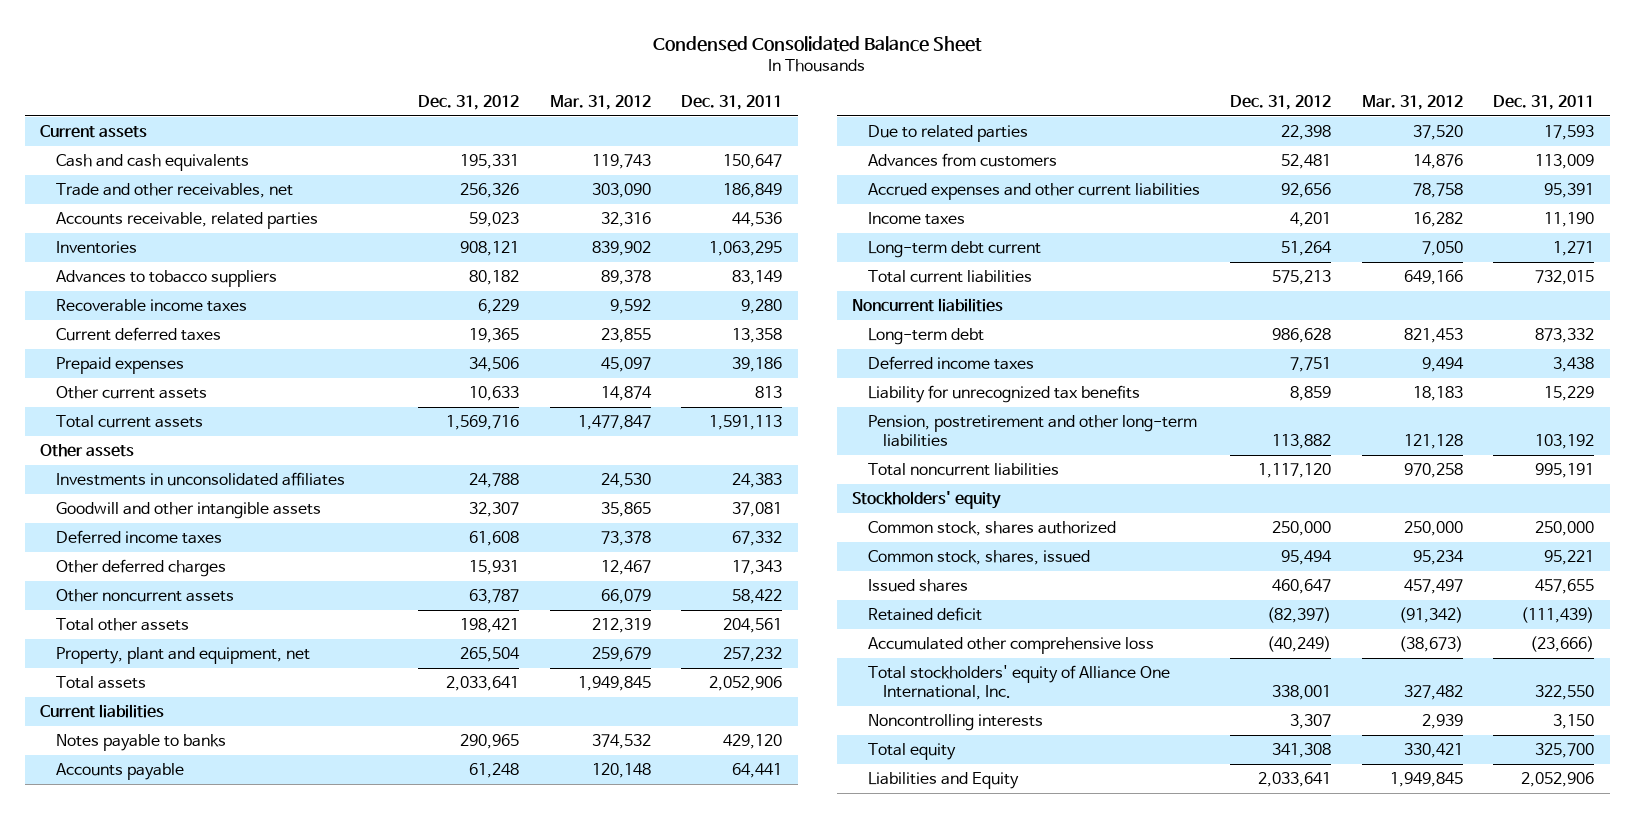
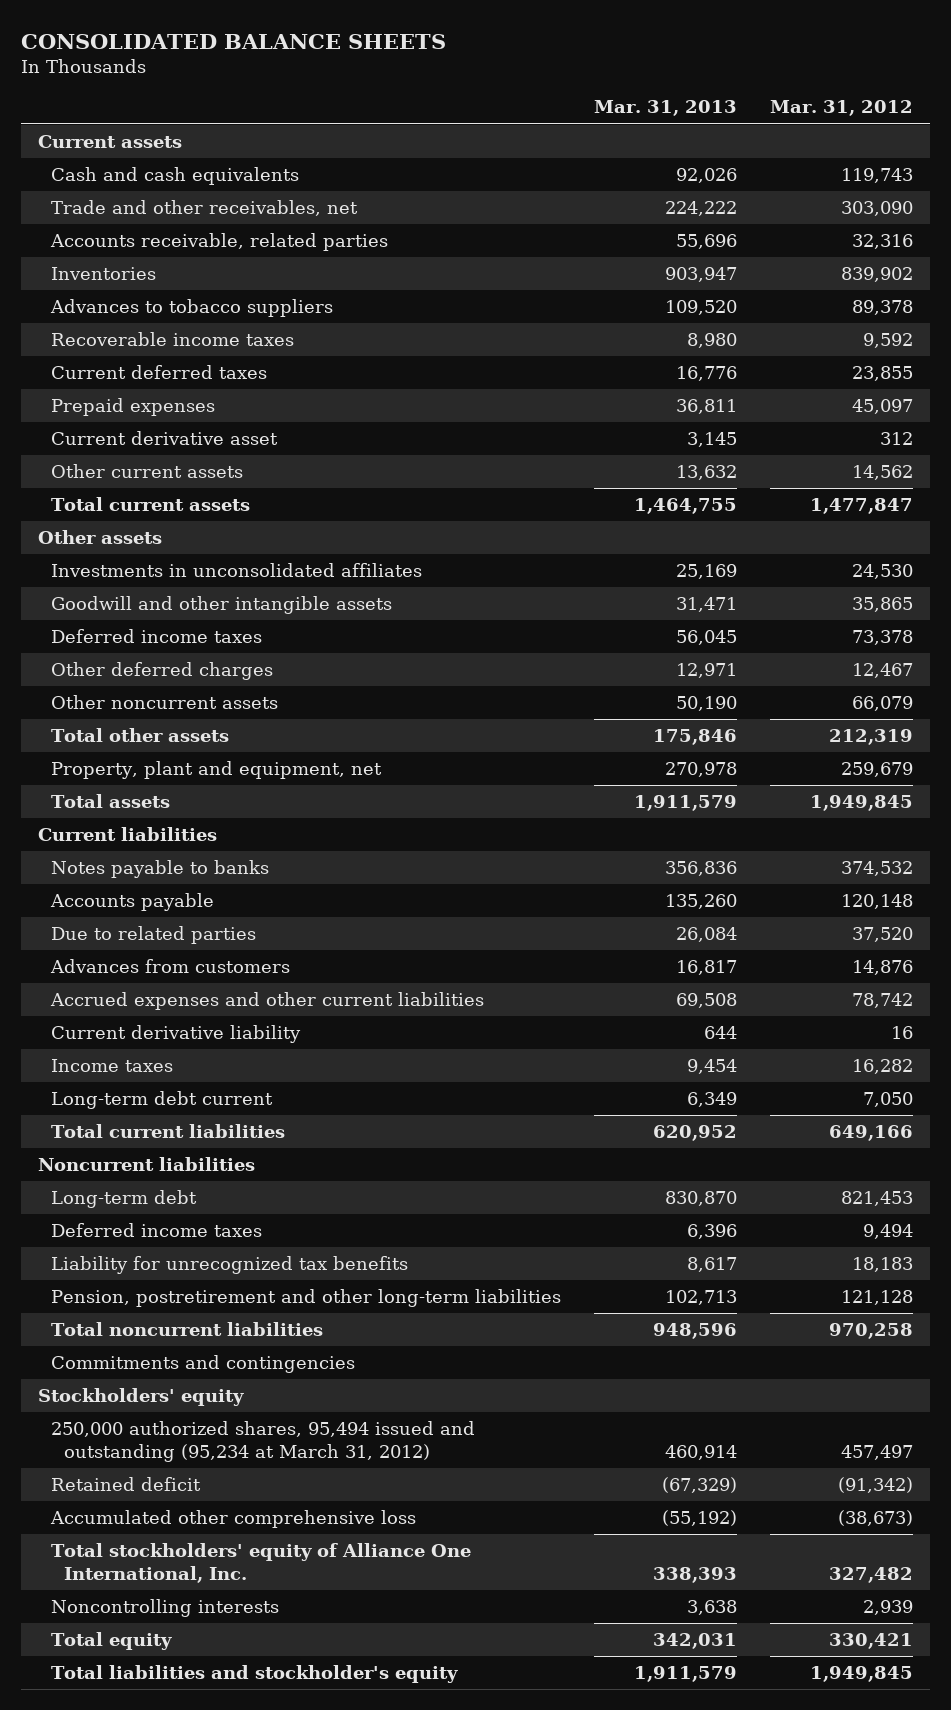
- Condensed Consolidated Balance Sheet
+ CONSOLIDATED BALANCE SHEETS
- | Dec. 31, 2012 | Mar. 31, 2012 | Dec. 31, 2011
+ | Mar. 31, 2013 | Mar. 31, 2012
- Other current assets | 10,633 | 14,874 | 813
+ Current derivative asset | 3,145 | 312
+ Other current assets | 13,632 | 14,562
- Accrued expenses and other current liabilities | 92,656 | 78,758 | 95,391
+ Accrued expenses and other current liabilities | 69,508 | 78,742
+ Current derivative liability | 644 | 16
+ Commitments and contingencies
- Common stock, shares authorized | 250,000 | 250,000 | 250,000
- Common stock, shares, issued | 95,494 | 95,234 | 95,221
- Issued shares | 460,647 | 457,497 | 457,655
+ 250,000 authorized shares, 95,494 issued and outstanding (95,234 at March 31, 2012) | 460,914 | 457,497
- Liabilities and Equity | 2,033,641 | 1,949,845 | 2,052,906
+ Total liabilities and stockholder's equity | 1,911,579 | 1,949,845

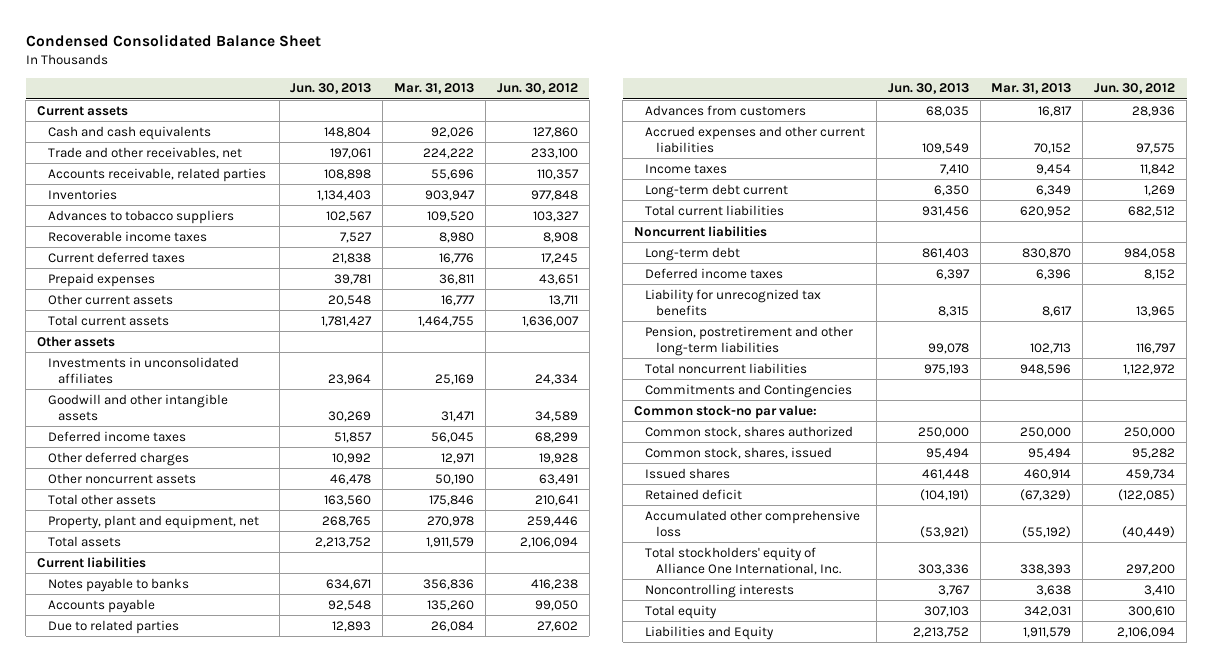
- CONSOLIDATED BALANCE SHEETS
+ Condensed Consolidated Balance Sheet
- | Mar. 31, 2013 | Mar. 31, 2012
+ | Jun. 30, 2013 | Mar. 31, 2013 | Jun. 30, 2012
- Current derivative asset | 3,145 | 312
- Other current assets | 13,632 | 14,562
+ Other current assets | 20,548 | 16,777 | 13,711
- Accrued expenses and other current liabilities | 69,508 | 78,742
- Current derivative liability | 644 | 16
+ Accrued expenses and other current liabilities | 109,549 | 70,152 | 97,575
- Commitments and contingencies
- Stockholders' equity
- 250,000 authorized shares, 95,494 issued and outstanding (95,234 at March 31, 2012) | 460,914 | 457,497
+ Commitments and Contingencies
+ Common stock-no par value:
+ Common stock, shares authorized | 250,000 | 250,000 | 250,000
+ Common stock, shares, issued | 95,494 | 95,494 | 95,282
+ Issued shares | 461,448 | 460,914 | 459,734
- Total liabilities and stockholder's equity | 1,911,579 | 1,949,845
+ Liabilities and Equity | 2,213,752 | 1,911,579 | 2,106,094

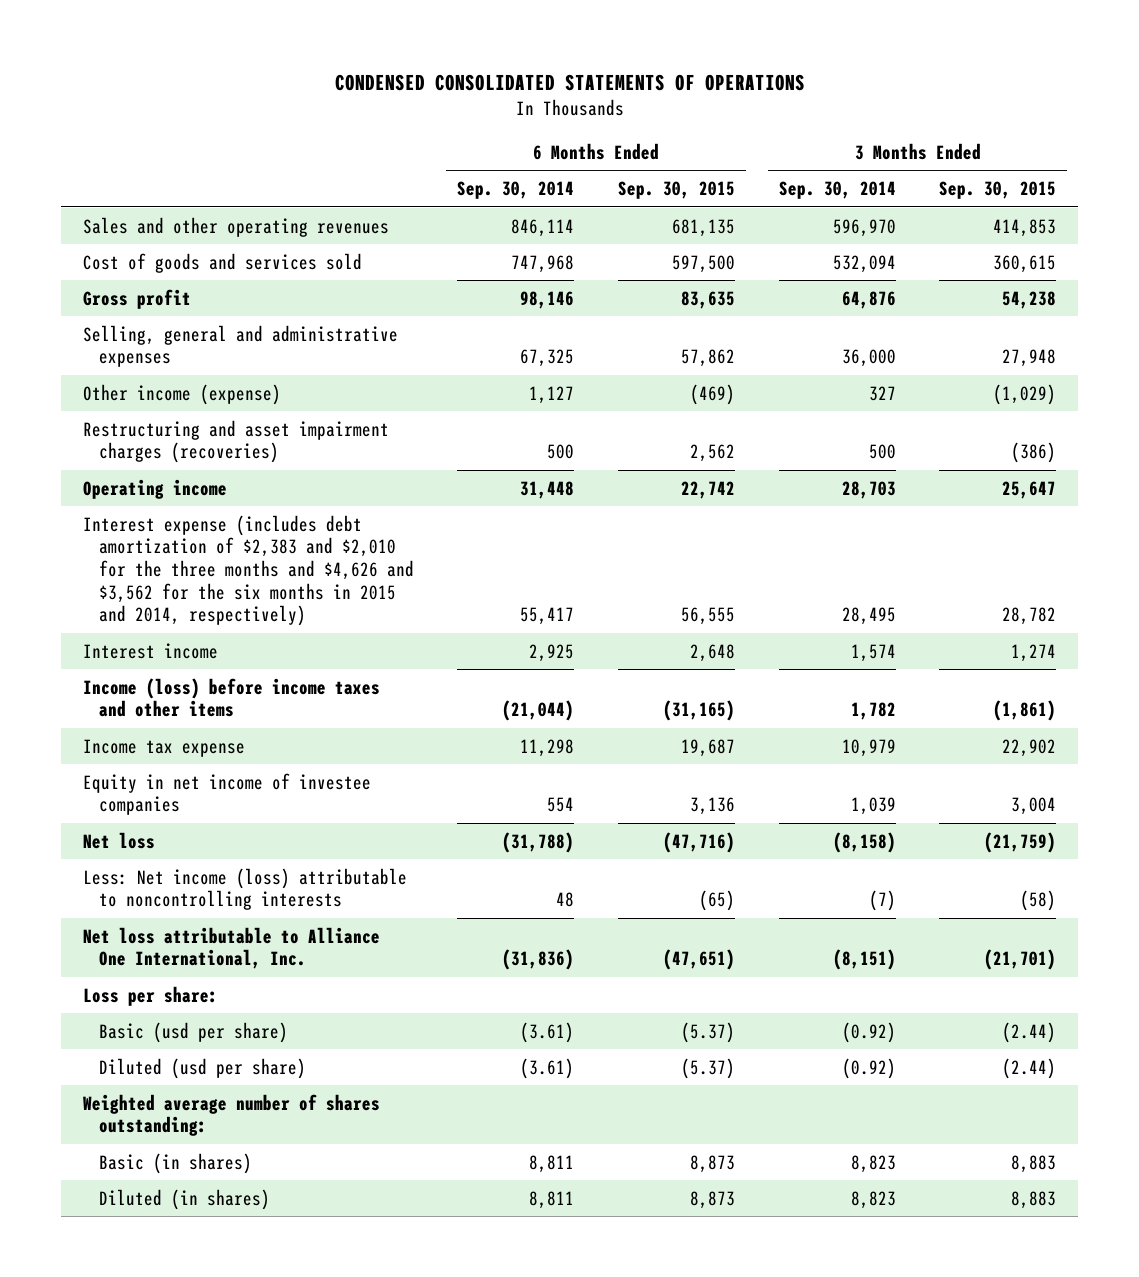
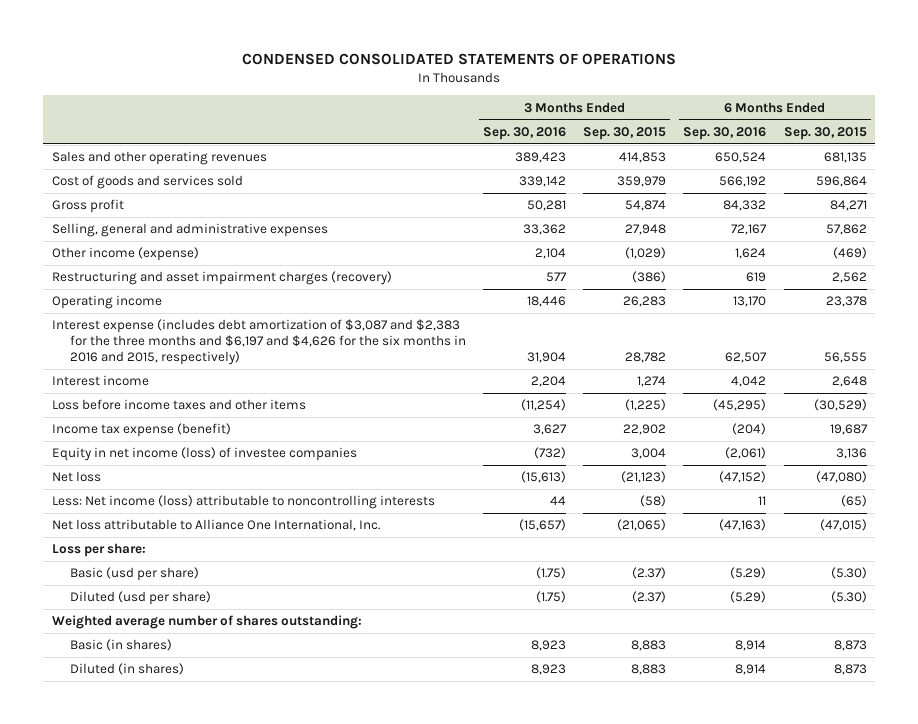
- | 6 Months Ended Sep. 30, 2014 | 6 Months Ended Sep. 30, 2015 | 3 Months Ended Sep. 30, 2014 | 3 Months Ended Sep. 30, 2015
+ | 3 Months Ended Sep. 30, 2016 | 3 Months Ended Sep. 30, 2015 | 6 Months Ended Sep. 30, 2016 | 6 Months Ended Sep. 30, 2015
- Cost of goods and services sold | 747,968 | 597,500 | 532,094 | 360,615
- Gross profit | 98,146 | 83,635 | 64,876 | 54,238
+ Cost of goods and services sold | 339,142 | 359,979 | 566,192 | 596,864
+ Gross profit | 50,281 | 54,874 | 84,332 | 84,271
- Restructuring and asset impairment charges (recoveries) | 500 | 2,562 | 500 | (386)
- Operating income | 31,448 | 22,742 | 28,703 | 25,647
- Interest expense (includes debt amortization of $2,383 and $2,010 for the three months and $4,626 and $3,562 for the six months in 2015 and 2014, respectively) | 55,417 | 56,555 | 28,495 | 28,782
+ Restructuring and asset impairment charges (recovery) | 577 | (386) | 619 | 2,562
+ Operating income | 18,446 | 26,283 | 13,170 | 23,378
+ Interest expense (includes debt amortization of $3,087 and $2,383 for the three months and $6,197 and $4,626 for the six months in 2016 and 2015, respectively) | 31,904 | 28,782 | 62,507 | 56,555
- Income (loss) before income taxes and other items | (21,044) | (31,165) | 1,782 | (1,861)
- Income tax expense | 11,298 | 19,687 | 10,979 | 22,902
- Equity in net income of investee companies | 554 | 3,136 | 1,039 | 3,004
- Net loss | (31,788) | (47,716) | (8,158) | (21,759)
+ Loss before income taxes and other items | (11,254) | (1,225) | (45,295) | (30,529)
+ Income tax expense (benefit) | 3,627 | 22,902 | (204) | 19,687
+ Equity in net income (loss) of investee companies | (732) | 3,004 | (2,061) | 3,136
+ Net loss | (15,613) | (21,123) | (47,152) | (47,080)
- Net loss attributable to Alliance One International, Inc. | (31,836) | (47,651) | (8,151) | (21,701)
+ Net loss attributable to Alliance One International, Inc. | (15,657) | (21,065) | (47,163) | (47,015)
- Basic (usd per share) | (3.61) | (5.37) | (0.92) | (2.44)
- Diluted (usd per share) | (3.61) | (5.37) | (0.92) | (2.44)
+ Basic (usd per share) | (1.75) | (2.37) | (5.29) | (5.30)
+ Diluted (usd per share) | (1.75) | (2.37) | (5.29) | (5.30)

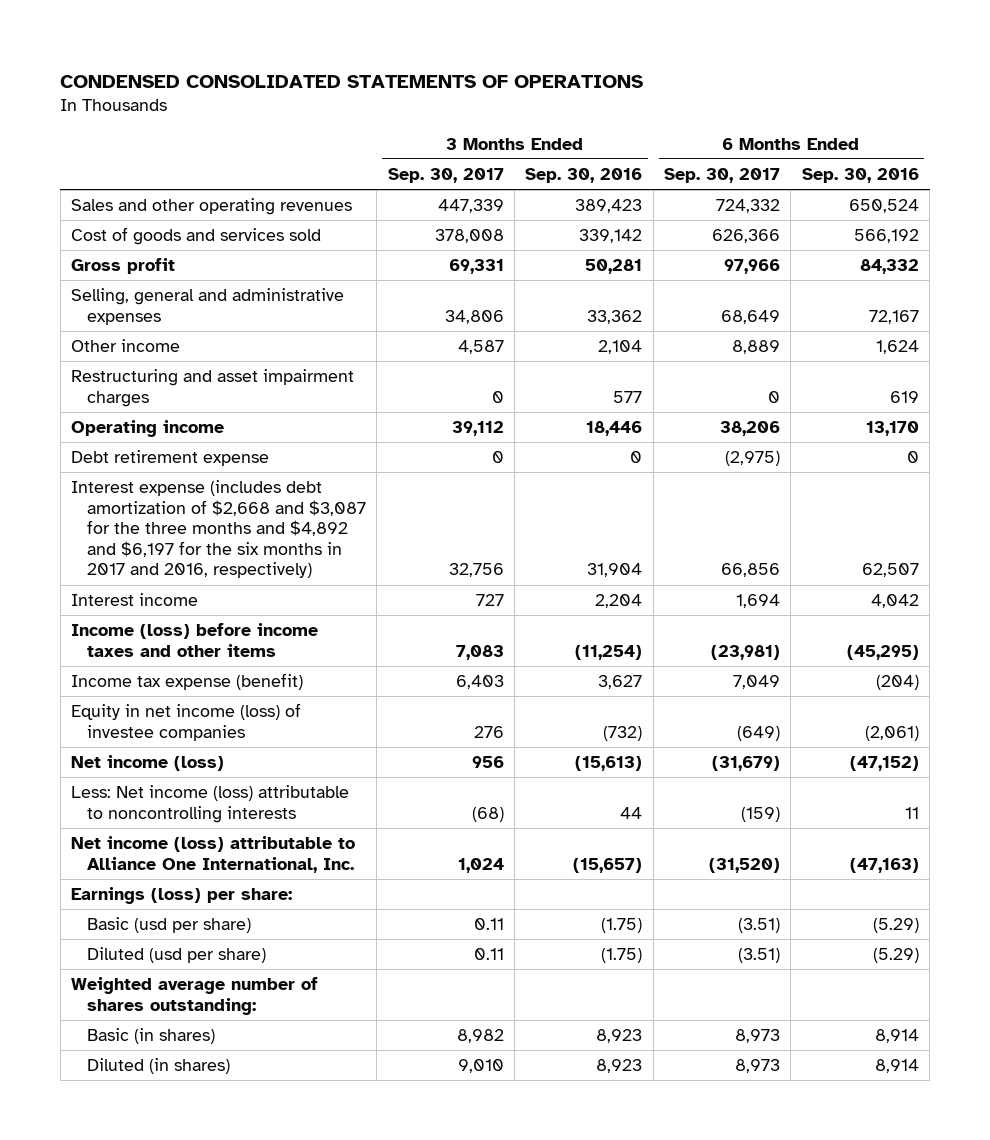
- | 3 Months Ended Sep. 30, 2016 | 3 Months Ended Sep. 30, 2015 | 6 Months Ended Sep. 30, 2016 | 6 Months Ended Sep. 30, 2015
+ | 3 Months Ended Sep. 30, 2017 | 3 Months Ended Sep. 30, 2016 | 6 Months Ended Sep. 30, 2017 | 6 Months Ended Sep. 30, 2016
- Other income (expense) | 2,104 | (1,029) | 1,624 | (469)
- Restructuring and asset impairment charges (recovery) | 577 | (386) | 619 | 2,562
+ Other income | 4,587 | 2,104 | 8,889 | 1,624
+ Restructuring and asset impairment charges | 0 | 577 | 0 | 619
- Interest expense (includes debt amortization of $3,087 and $2,383 for the three months and $6,197 and $4,626 for the six months in 2016 and 2015, respectively) | 31,904 | 28,782 | 62,507 | 56,555
+ Debt retirement expense | 0 | 0 | (2,975) | 0
+ Interest expense (includes debt amortization of $2,668 and $3,087 for the three months and $4,892 and $6,197 for the six months in 2017 and 2016, respectively) | 32,756 | 31,904 | 66,856 | 62,507
- Loss before income taxes and other items | (11,254) | (1,225) | (45,295) | (30,529)
+ Income (loss) before income taxes and other items | 7,083 | (11,254) | (23,981) | (45,295)
- Net loss | (15,613) | (21,123) | (47,152) | (47,080)
+ Net income (loss) | 956 | (15,613) | (31,679) | (47,152)
- Net loss attributable to Alliance One International, Inc. | (15,657) | (21,065) | (47,163) | (47,015)
- Loss per share:
+ Net income (loss) attributable to Alliance One International, Inc. | 1,024 | (15,657) | (31,520) | (47,163)
+ Earnings (loss) per share:

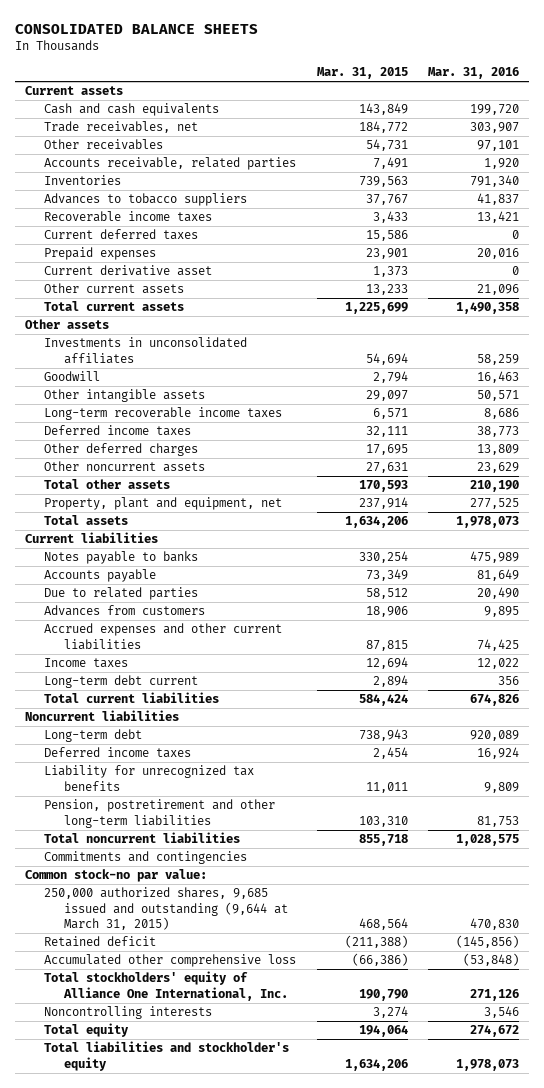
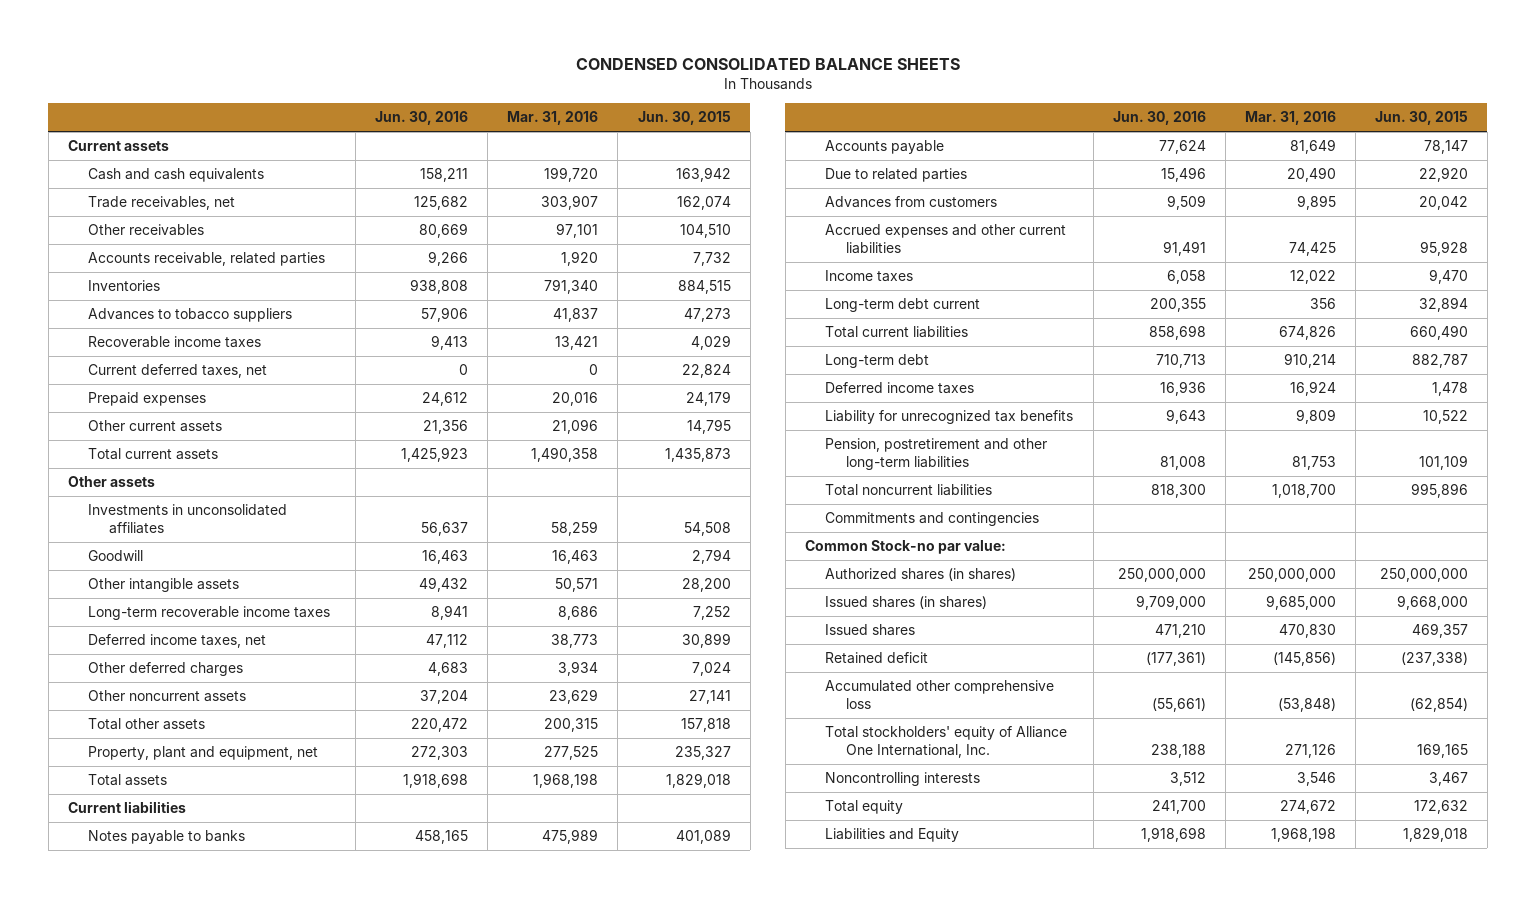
- CONSOLIDATED BALANCE SHEETS
+ CONDENSED CONSOLIDATED BALANCE SHEETS
- | Mar. 31, 2015 | Mar. 31, 2016
+ | Jun. 30, 2016 | Mar. 31, 2016 | Jun. 30, 2015
- Current deferred taxes | 15,586 | 0
+ Current deferred taxes, net | 0 | 0 | 22,824
- Current derivative asset | 1,373 | 0
- Deferred income taxes | 32,111 | 38,773
- Other deferred charges | 17,695 | 13,809
+ Deferred income taxes, net | 47,112 | 38,773 | 30,899
+ Other deferred charges | 4,683 | 3,934 | 7,024
- Total other assets | 170,593 | 210,190
+ Total other assets | 220,472 | 200,315 | 157,818
- Total assets | 1,634,206 | 1,978,073
+ Total assets | 1,918,698 | 1,968,198 | 1,829,018
- Noncurrent liabilities
- Long-term debt | 738,943 | 920,089
+ Long-term debt | 710,713 | 910,214 | 882,787
- Total noncurrent liabilities | 855,718 | 1,028,575
+ Total noncurrent liabilities | 818,300 | 1,018,700 | 995,896
- Common stock-no par value:
- 250,000 authorized shares, 9,685 issued and outstanding (9,644 at March 31, 2015) | 468,564 | 470,830
+ Common Stock-no par value:
+ Authorized shares (in shares) | 250,000,000 | 250,000,000 | 250,000,000
+ Issued shares (in shares) | 9,709,000 | 9,685,000 | 9,668,000
+ Issued shares | 471,210 | 470,830 | 469,357
- Total liabilities and stockholder's equity | 1,634,206 | 1,978,073
+ Liabilities and Equity | 1,918,698 | 1,968,198 | 1,829,018

